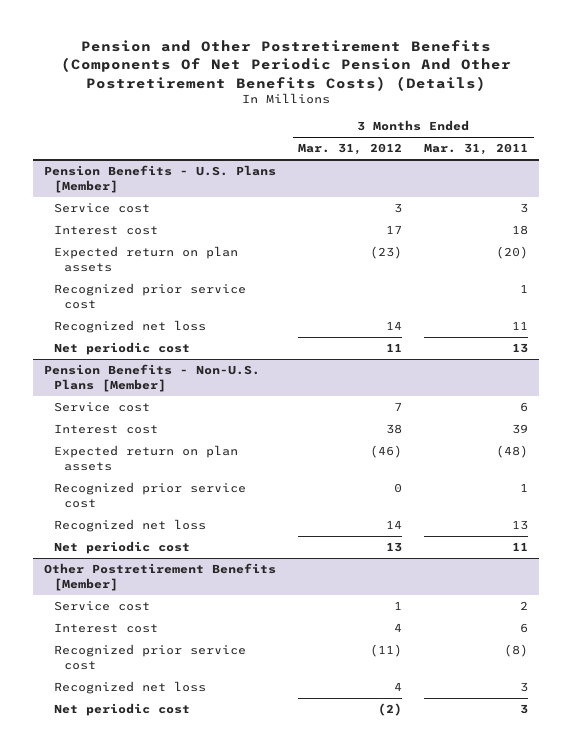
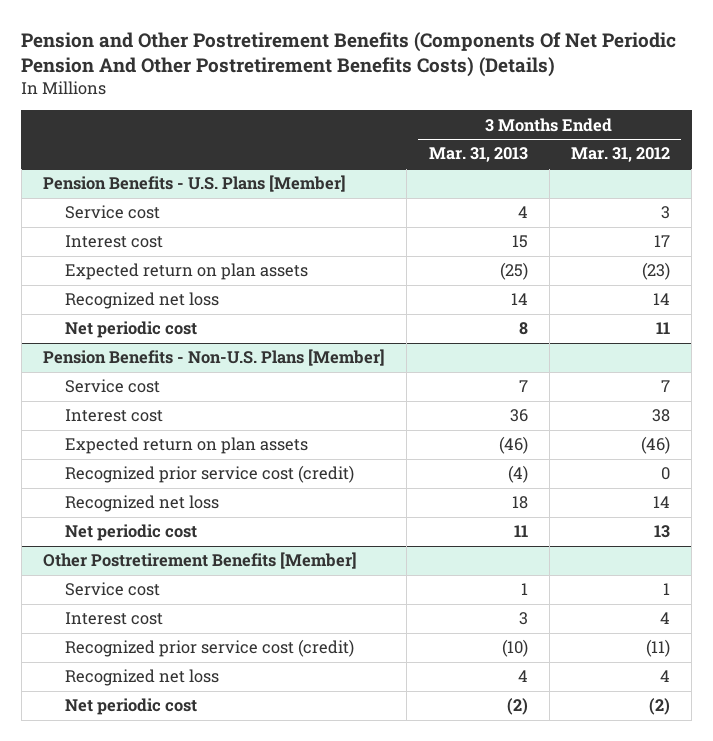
- | 3 Months Ended Mar. 31, 2012 | 3 Months Ended Mar. 31, 2011
+ | 3 Months Ended Mar. 31, 2013 | 3 Months Ended Mar. 31, 2012
@ Pension Benefits - U.S. Plans [Member]
- Recognized prior service cost | | 1
@ Pension Benefits - Non-U.S. Plans [Member]
- Recognized prior service cost | 0 | 1
+ Recognized prior service cost (credit) | (4) | 0
@ Other Postretirement Benefits [Member]
- Recognized prior service cost | (11) | (8)
+ Recognized prior service cost (credit) | (10) | (11)

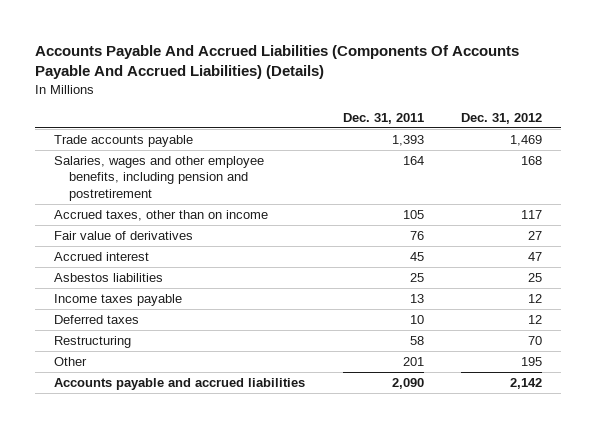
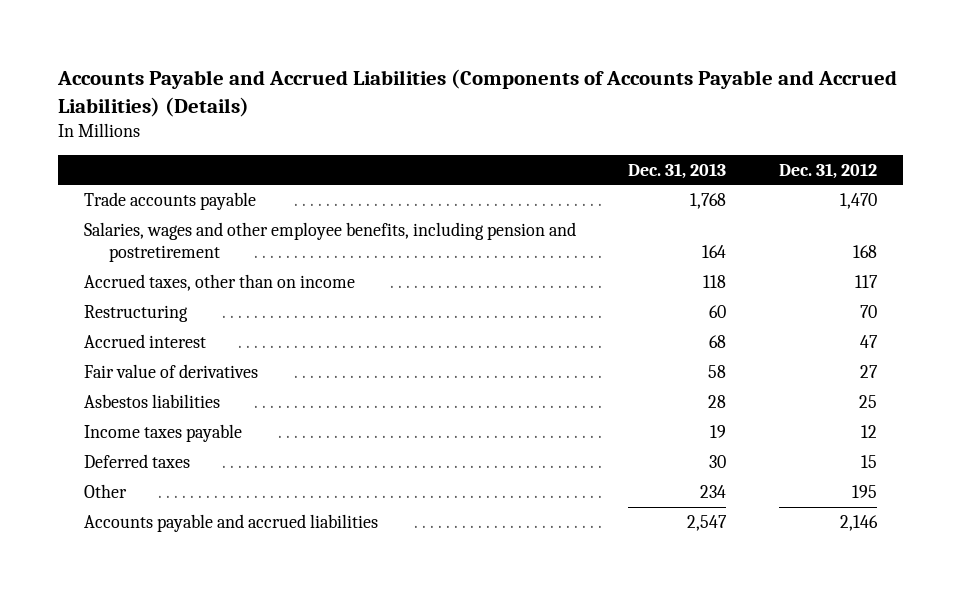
- Accounts Payable And Accrued Liabilities (Components Of Accounts Payable And Accrued Liabilities) (Details)
+ Accounts Payable and Accrued Liabilities (Components of Accounts Payable and Accrued Liabilities) (Details)
- | Dec. 31, 2011 | Dec. 31, 2012
+ | Dec. 31, 2013 | Dec. 31, 2012
- Trade accounts payable | 1,393 | 1,469
+ Trade accounts payable | 1,768 | 1,470
moved up: Restructuring | 60 | 70
moved down: Fair value of derivatives | 58 | 27
- Deferred taxes | 10 | 12
+ Deferred taxes | 30 | 15
- Accounts payable and accrued liabilities | 2,090 | 2,142
+ Accounts payable and accrued liabilities | 2,547 | 2,146

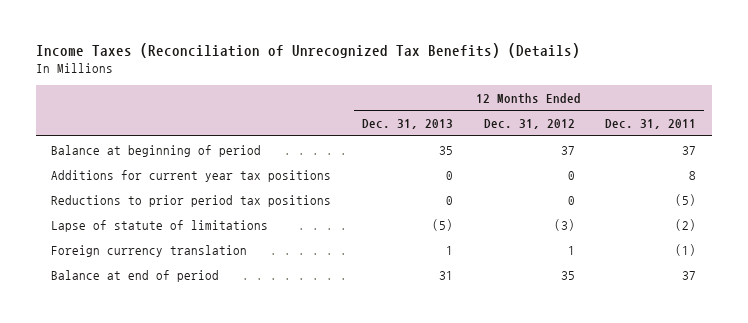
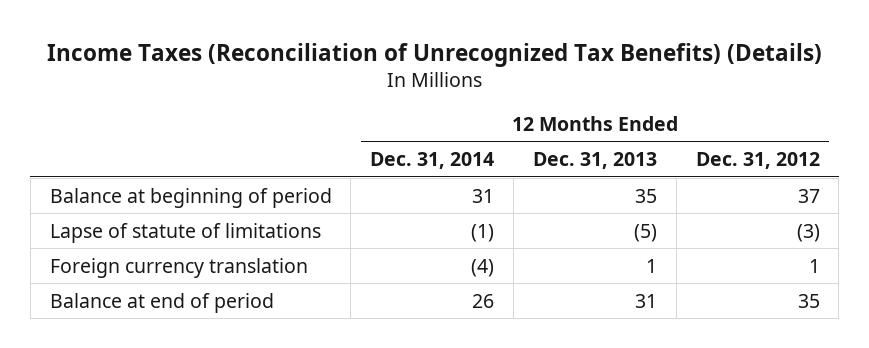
- | 12 Months Ended Dec. 31, 2013 | 12 Months Ended Dec. 31, 2012 | 12 Months Ended Dec. 31, 2011
+ | 12 Months Ended Dec. 31, 2014 | 12 Months Ended Dec. 31, 2013 | 12 Months Ended Dec. 31, 2012
- Additions for current year tax positions | 0 | 0 | 8
- Reductions to prior period tax positions | 0 | 0 | (5)

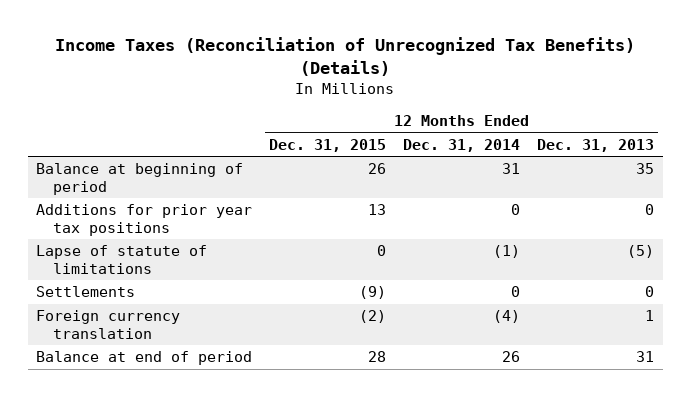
- | 12 Months Ended Dec. 31, 2014 | 12 Months Ended Dec. 31, 2013 | 12 Months Ended Dec. 31, 2012
+ | 12 Months Ended Dec. 31, 2015 | 12 Months Ended Dec. 31, 2014 | 12 Months Ended Dec. 31, 2013
+ Additions for prior year tax positions | 13 | 0 | 0
+ Settlements | (9) | 0 | 0

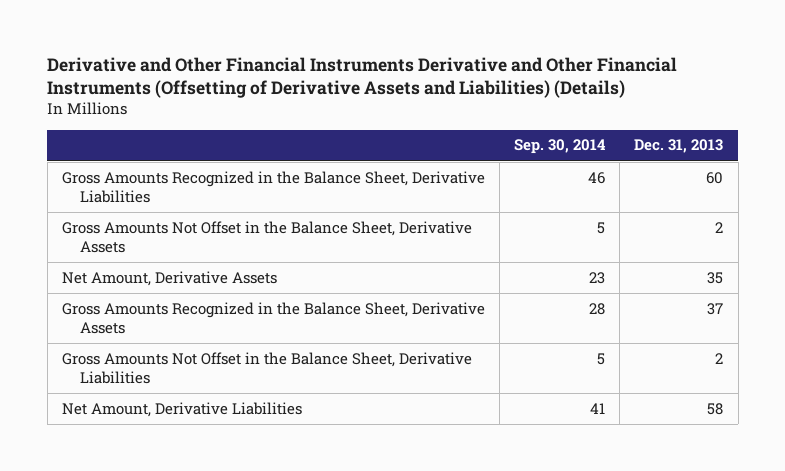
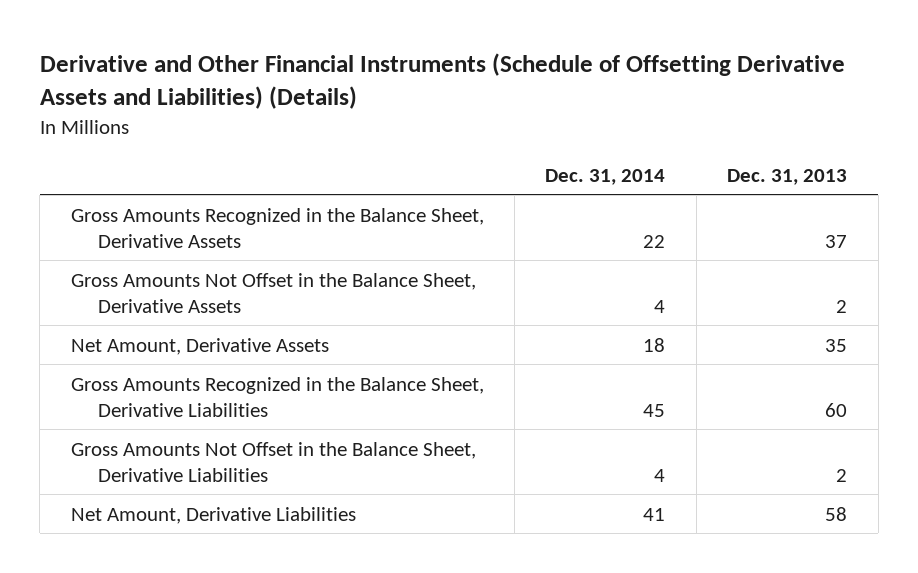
- Derivative and Other Financial Instruments Derivative and Other Financial Instruments (Offsetting of Derivative Assets and Liabilities) (Details)
+ Derivative and Other Financial Instruments (Schedule of Offsetting Derivative Assets and Liabilities) (Details)
- | Sep. 30, 2014 | Dec. 31, 2013
+ | Dec. 31, 2014 | Dec. 31, 2013
moved up: Gross Amounts Recognized in the Balance Sheet, Derivative Assets | 22 | 37
moved down: Gross Amounts Recognized in the Balance Sheet, Derivative Liabilities | 45 | 60

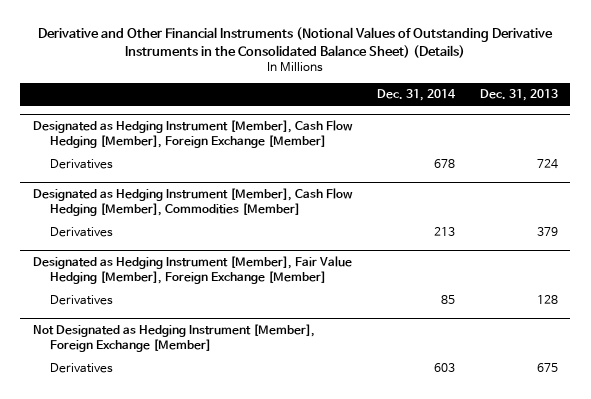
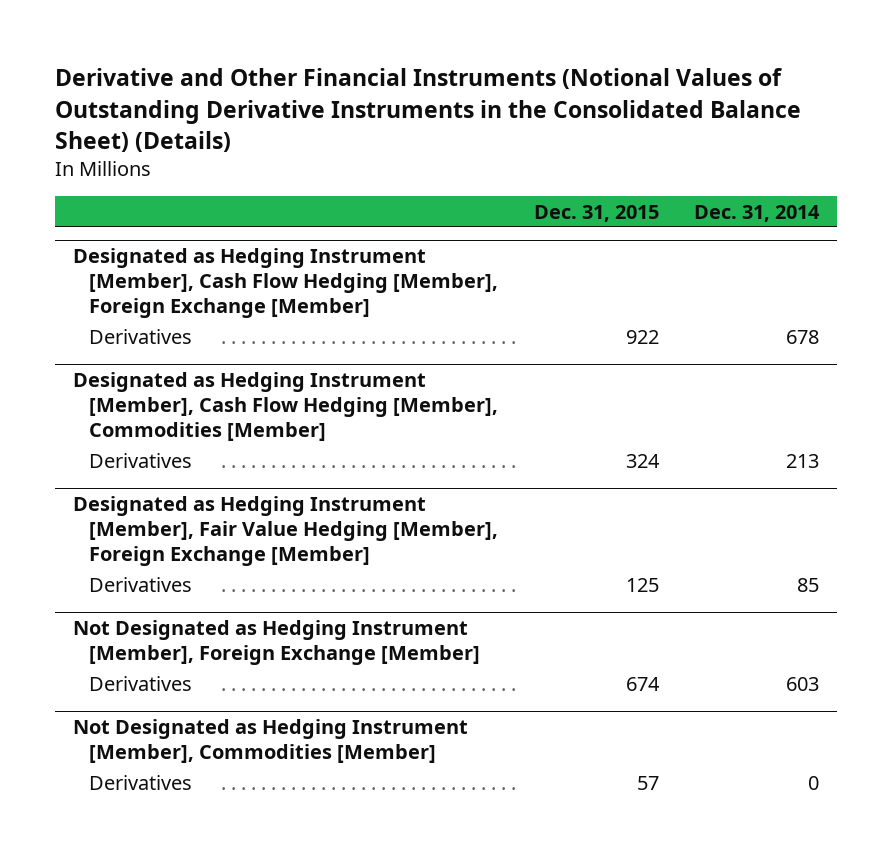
- | Dec. 31, 2014 | Dec. 31, 2013
+ | Dec. 31, 2015 | Dec. 31, 2014
+ Not Designated as Hedging Instrument [Member], Commodities [Member]
+ Derivatives | 57 | 0

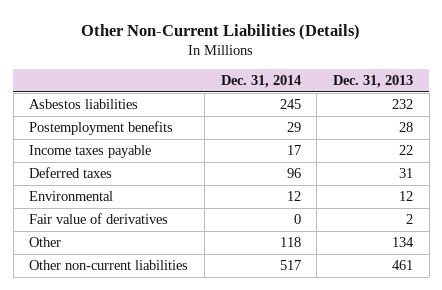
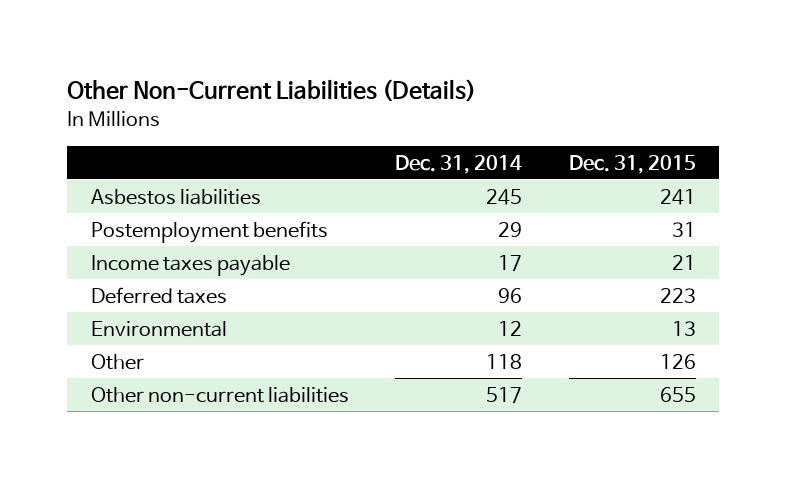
- | Dec. 31, 2014 | Dec. 31, 2013
+ | Dec. 31, 2014 | Dec. 31, 2015
- Fair value of derivatives | 0 | 2

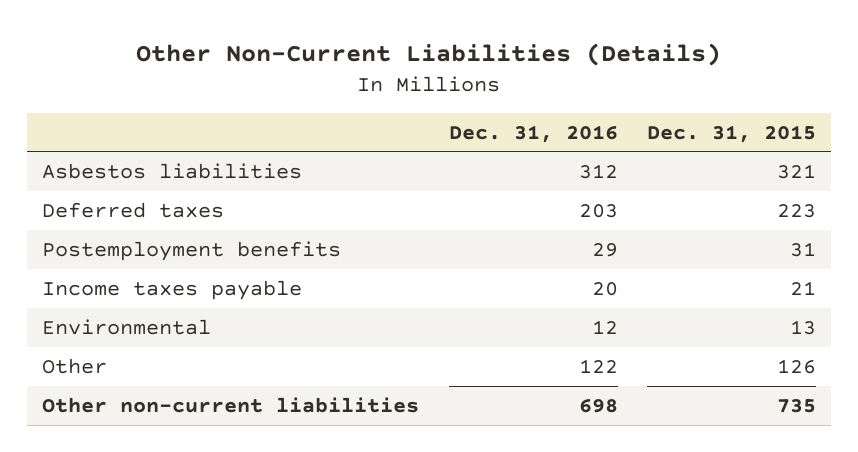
- | Dec. 31, 2014 | Dec. 31, 2015
+ | Dec. 31, 2016 | Dec. 31, 2015
- Asbestos liabilities | 245 | 241
+ Asbestos liabilities | 312 | 321
moved up: Deferred taxes | 203 | 223
- Other non-current liabilities | 517 | 655
+ Other non-current liabilities | 698 | 735

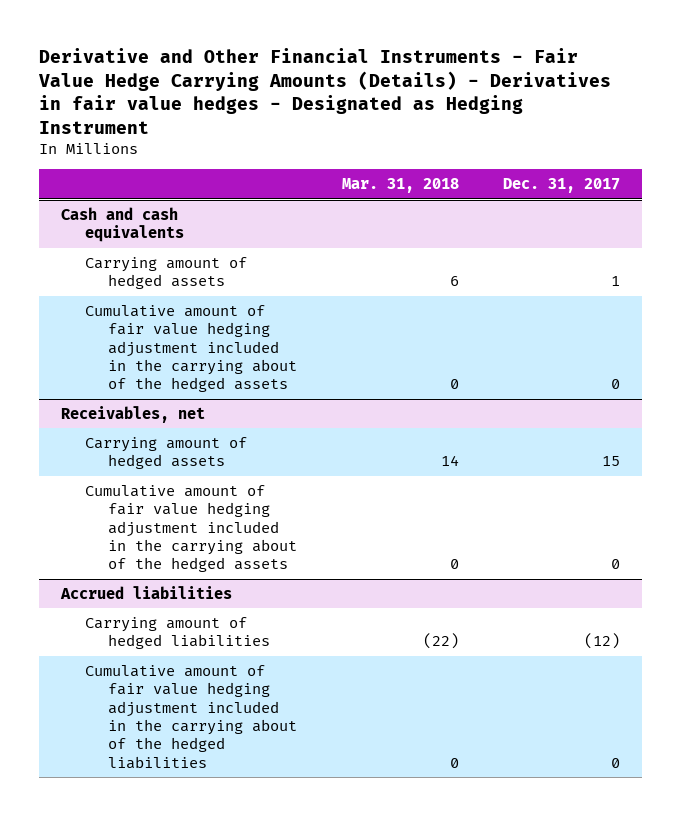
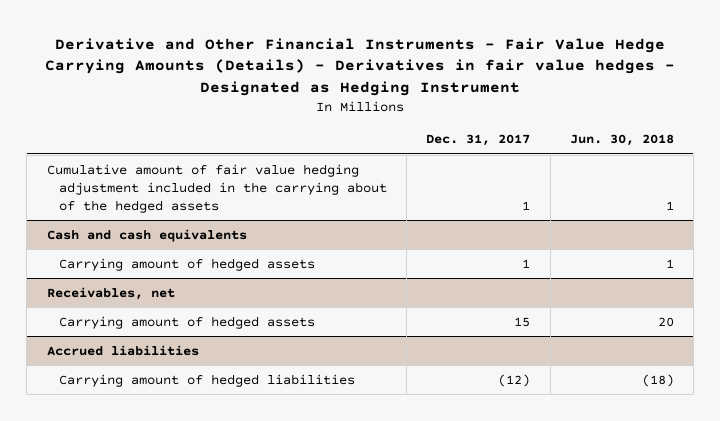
- | Mar. 31, 2018 | Dec. 31, 2017
+ | Dec. 31, 2017 | Jun. 30, 2018
+ Cumulative amount of fair value hedging adjustment included in the carrying about of the hedged assets | 1 | 1
@ Cash and cash equivalents
- Cumulative amount of fair value hedging adjustment included in the carrying about of the hedged assets | 0 | 0
@ Receivables, net
- Cumulative amount of fair value hedging adjustment included in the carrying about of the hedged assets | 0 | 0
@ Accrued liabilities
- Cumulative amount of fair value hedging adjustment included in the carrying about of the hedged liabilities | 0 | 0

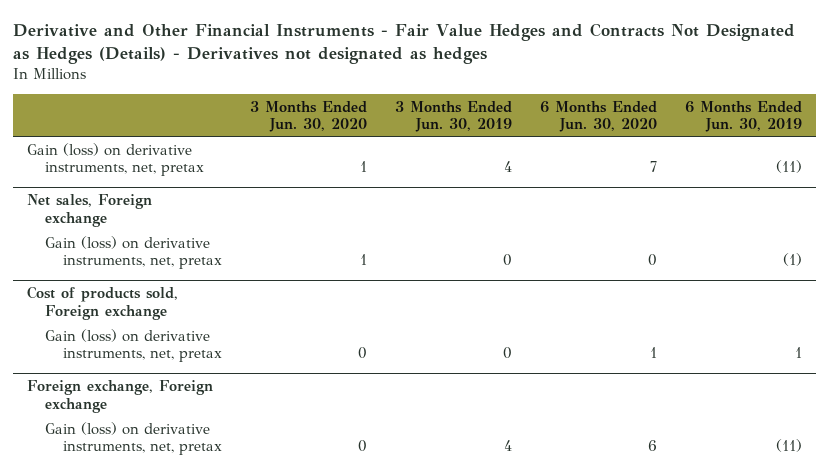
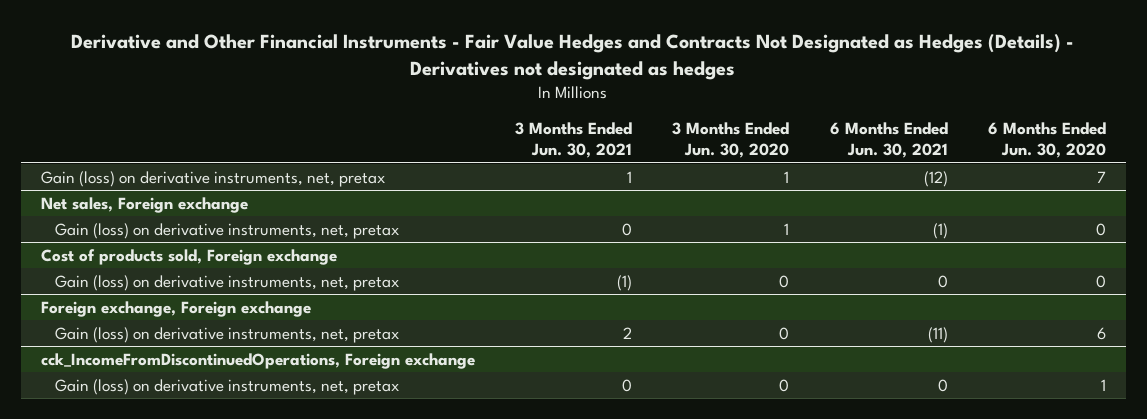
- | 3 Months Ended Jun. 30, 2020 | 3 Months Ended Jun. 30, 2019 | 6 Months Ended Jun. 30, 2020 | 6 Months Ended Jun. 30, 2019
+ | 3 Months Ended Jun. 30, 2021 | 3 Months Ended Jun. 30, 2020 | 6 Months Ended Jun. 30, 2021 | 6 Months Ended Jun. 30, 2020
@ Cost of products sold, Foreign exchange
- Gain (loss) on derivative instruments, net, pretax | 0 | 0 | 1 | 1
+ Gain (loss) on derivative instruments, net, pretax | (1) | 0 | 0 | 0
+ cck_IncomeFromDiscontinuedOperations, Foreign exchange
+ Gain (loss) on derivative instruments, net, pretax | 0 | 0 | 0 | 1

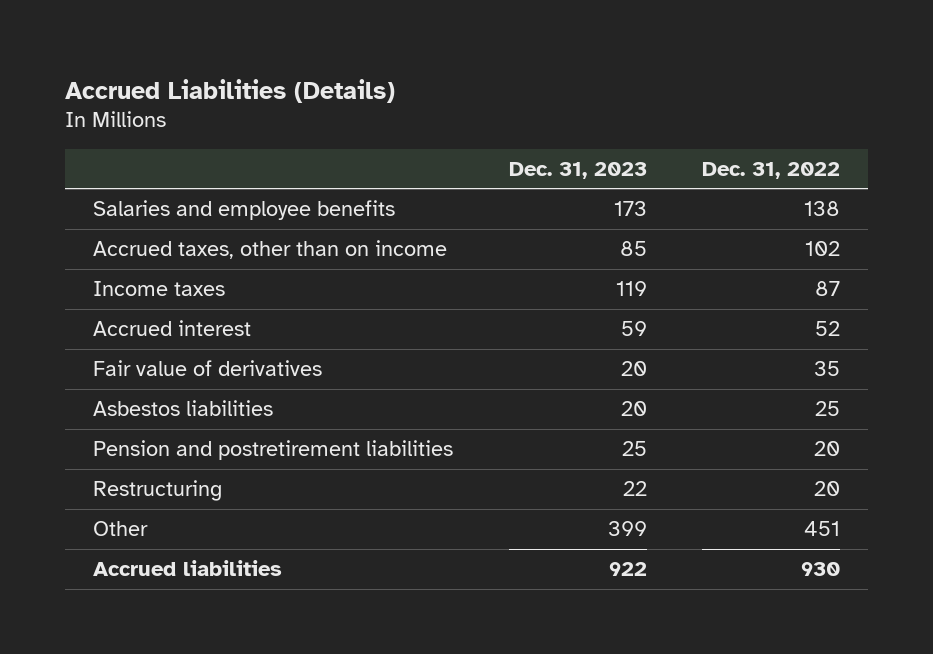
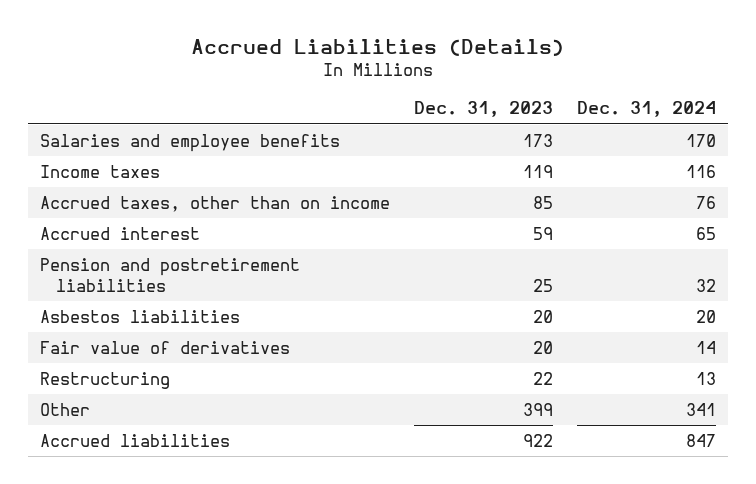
- | Dec. 31, 2023 | Dec. 31, 2022
+ | Dec. 31, 2023 | Dec. 31, 2024
moved down: Accrued taxes, other than on income | 85 | 76
moved down: Asbestos liabilities | 20 | 20
moved down: Fair value of derivatives | 20 | 14

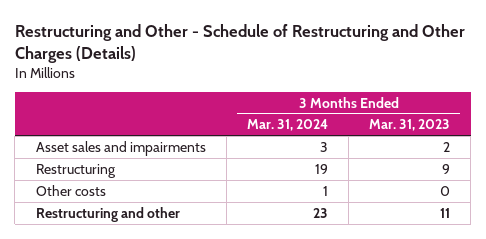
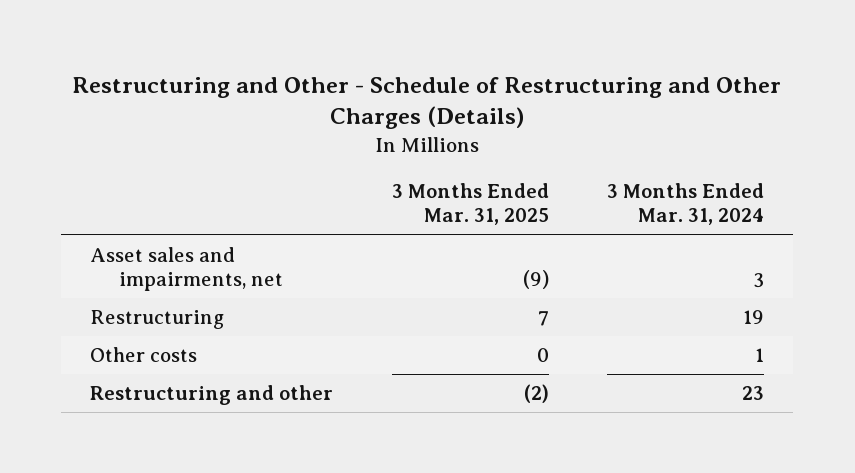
- | 3 Months Ended Mar. 31, 2024 | 3 Months Ended Mar. 31, 2023
+ | 3 Months Ended Mar. 31, 2025 | 3 Months Ended Mar. 31, 2024
- Asset sales and impairments | 3 | 2
+ Asset sales and impairments, net | (9) | 3

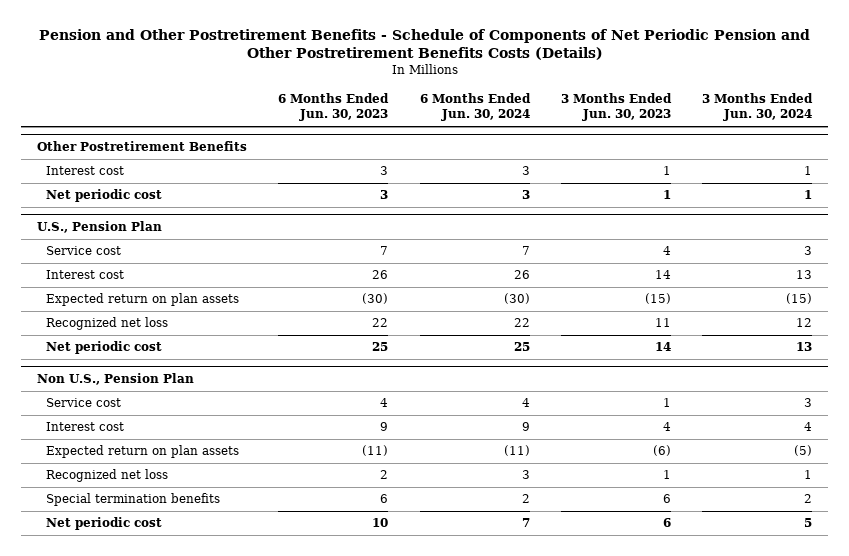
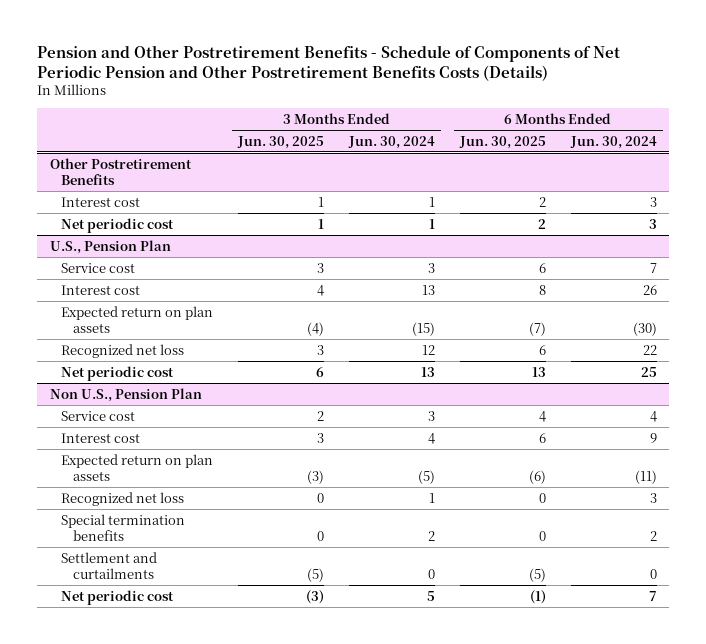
- | 6 Months Ended Jun. 30, 2023 | 6 Months Ended Jun. 30, 2024 | 3 Months Ended Jun. 30, 2023 | 3 Months Ended Jun. 30, 2024
+ | 3 Months Ended Jun. 30, 2025 | 3 Months Ended Jun. 30, 2024 | 6 Months Ended Jun. 30, 2025 | 6 Months Ended Jun. 30, 2024
@ Non U.S., Pension Plan
+ Settlement and curtailments | (5) | 0 | (5) | 0

